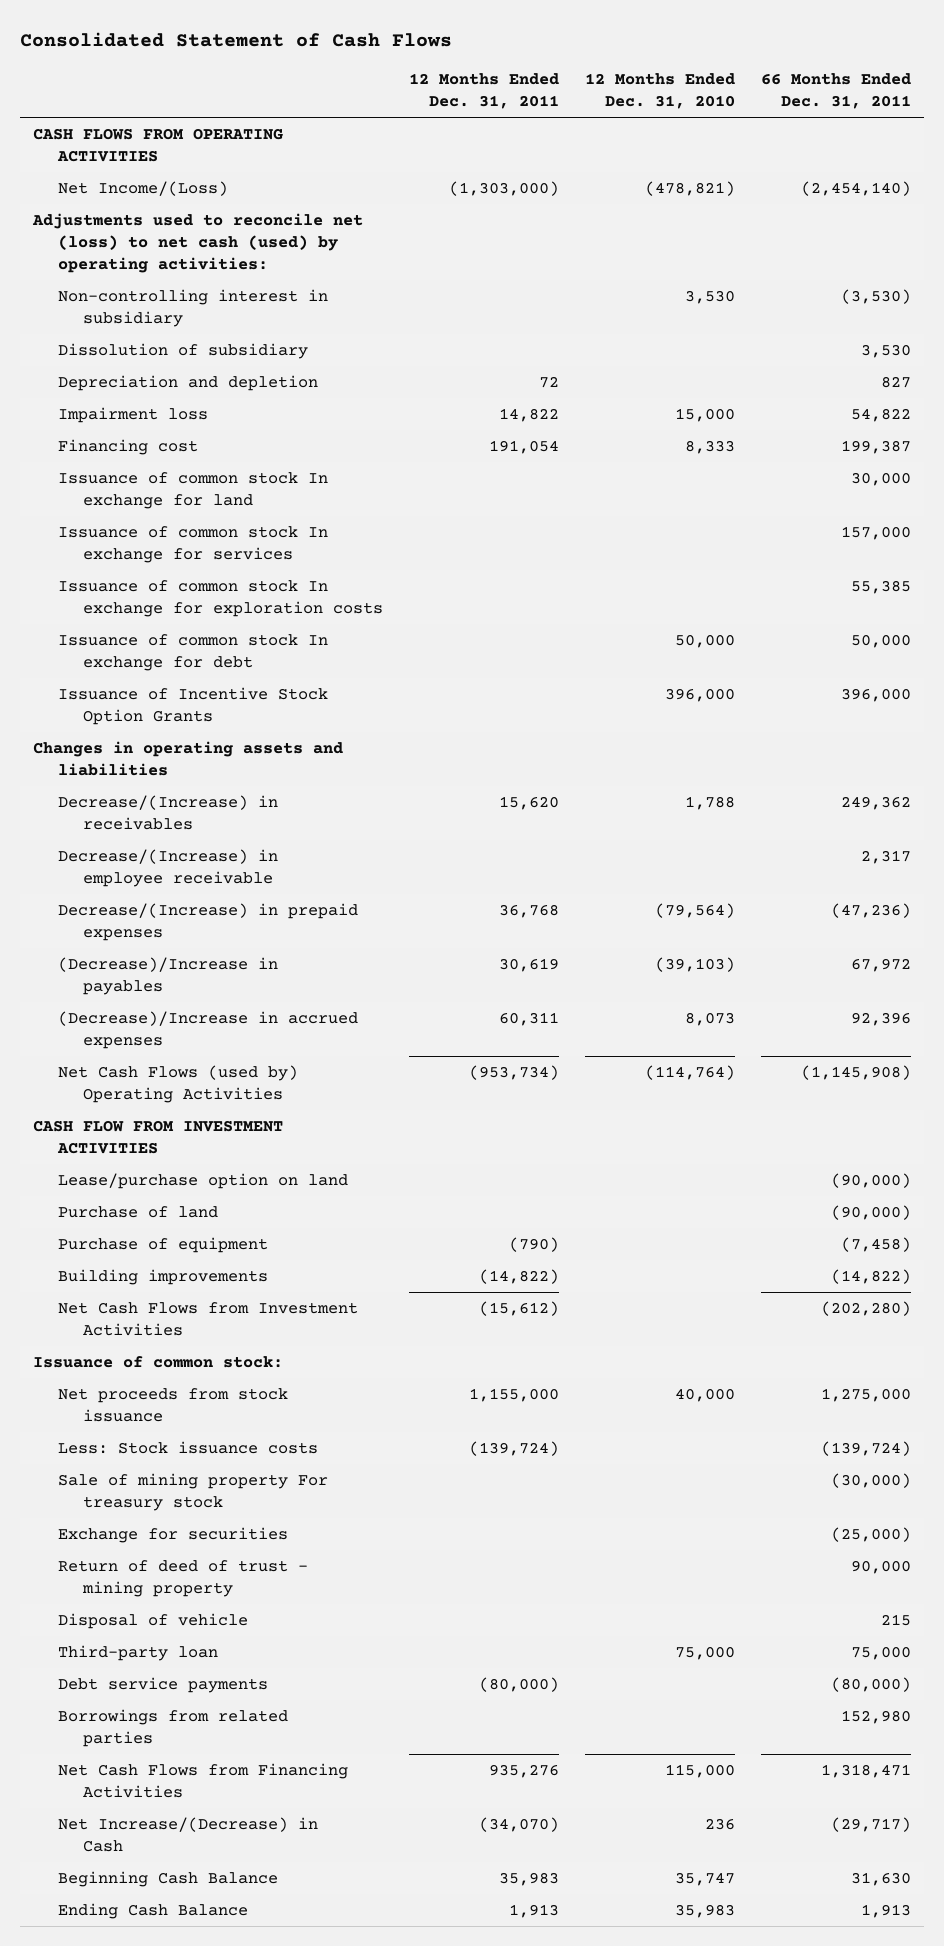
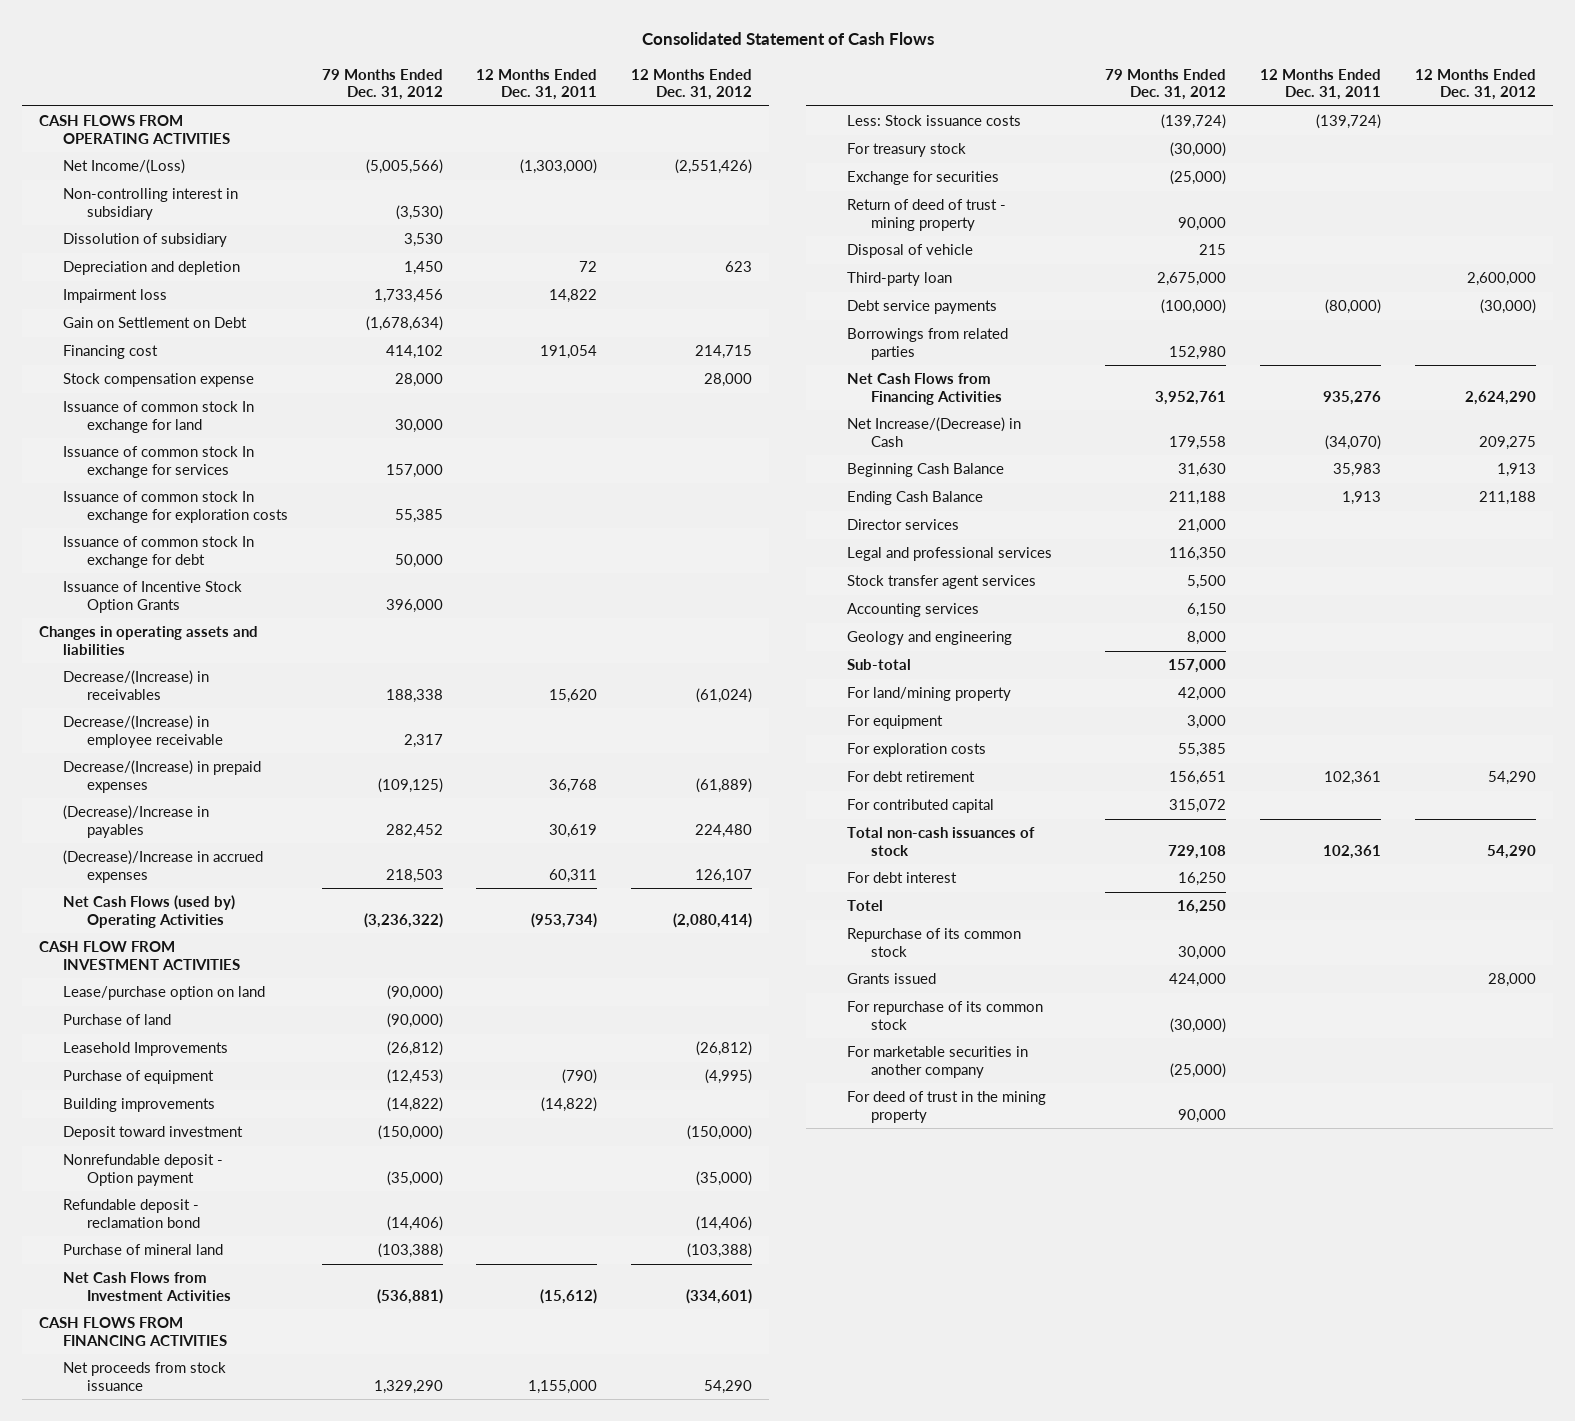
- | 12 Months Ended Dec. 31, 2011 | 12 Months Ended Dec. 31, 2010 | 66 Months Ended Dec. 31, 2011
+ | 79 Months Ended Dec. 31, 2012 | 12 Months Ended Dec. 31, 2011 | 12 Months Ended Dec. 31, 2012
- Adjustments used to reconcile net (loss) to net cash (used) by operating activities:
+ Gain on Settlement on Debt | (1,678,634) | |
+ Stock compensation expense | 28,000 | | 28,000
+ Leasehold Improvements | (26,812) | | (26,812)
+ Deposit toward investment | (150,000) | | (150,000)
+ Nonrefundable deposit - Option payment | (35,000) | | (35,000)
+ Refundable deposit - reclamation bond | (14,406) | | (14,406)
+ Purchase of mineral land | (103,388) | | (103,388)
- Issuance of common stock:
+ CASH FLOWS FROM FINANCING ACTIVITIES
- Sale of mining property For treasury stock | | | (30,000)
+ For treasury stock | (30,000) | |
+ Director services | 21,000 | |
+ Legal and professional services | 116,350 | |
+ Stock transfer agent services | 5,500 | |
+ Accounting services | 6,150 | |
+ Geology and engineering | 8,000 | |
+ Sub-total | 157,000 | |
+ For land/mining property | 42,000 | |
+ For equipment | 3,000 | |
+ For exploration costs | 55,385 | |
+ For debt retirement | 156,651 | 102,361 | 54,290
+ For contributed capital | 315,072 | |
+ Total non-cash issuances of stock | 729,108 | 102,361 | 54,290
+ For debt interest | 16,250 | |
+ Totel | 16,250 | |
+ Repurchase of its common stock | 30,000 | |
+ Grants issued | 424,000 | | 28,000
+ For repurchase of its common stock | (30,000) | |
+ For marketable securities in another company | (25,000) | |
+ For deed of trust in the mining property | 90,000 | |

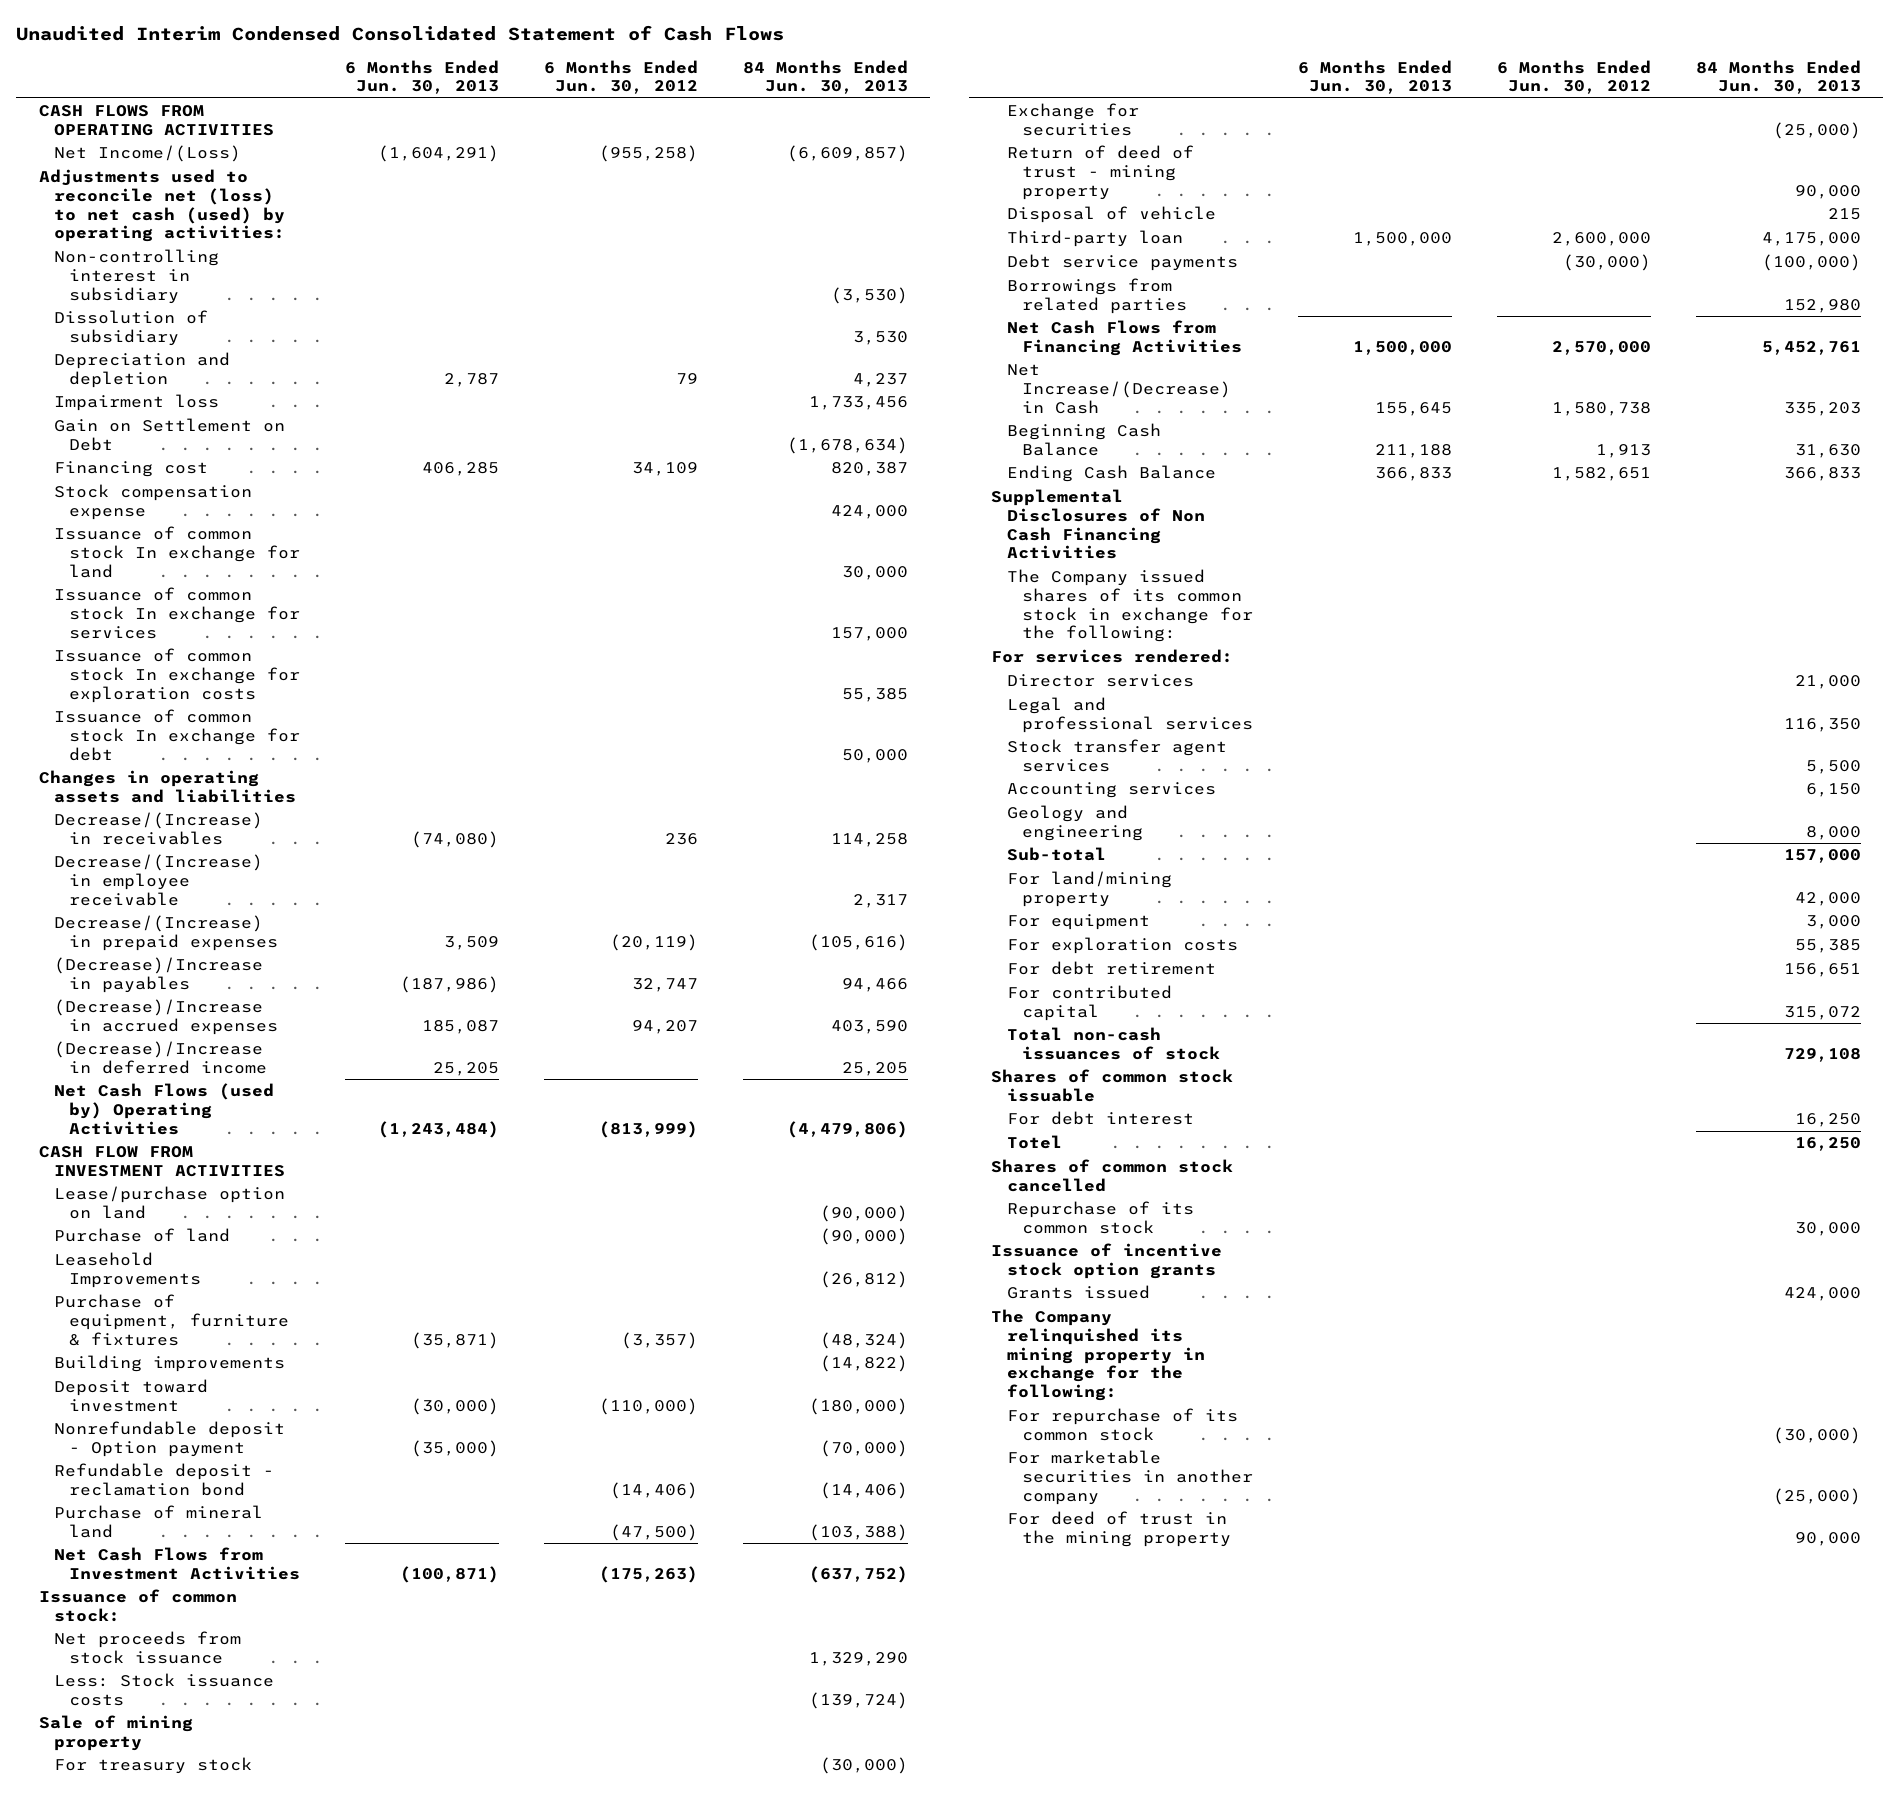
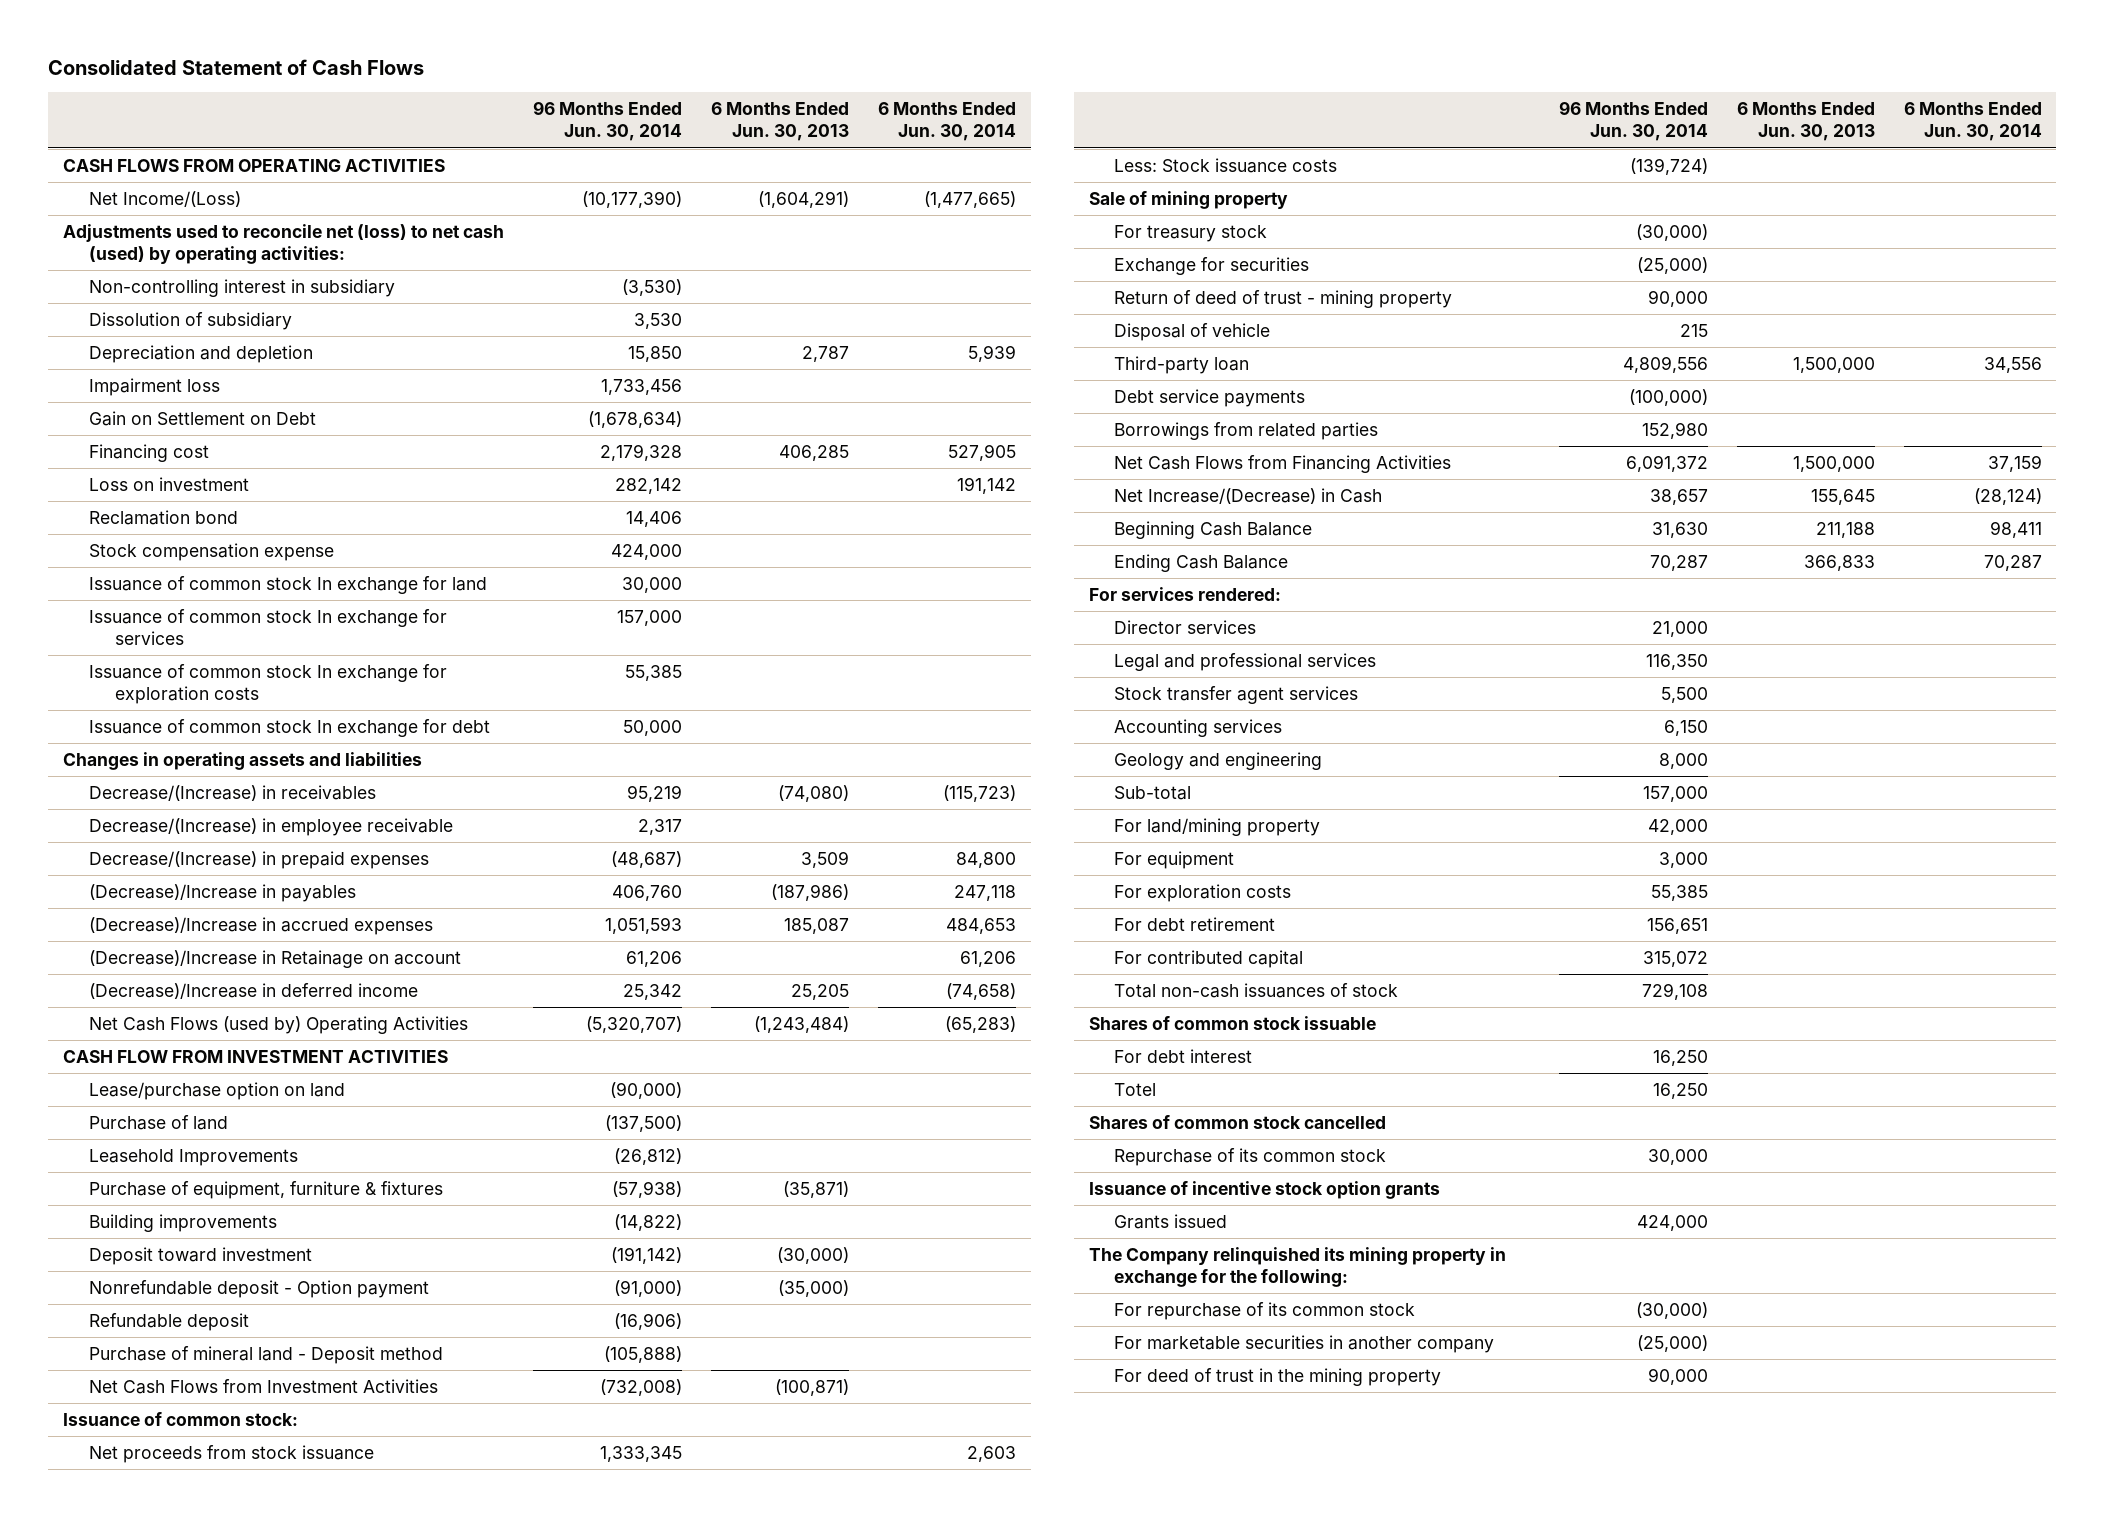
- Unaudited Interim Condensed Consolidated Statement of Cash Flows
+ Consolidated Statement of Cash Flows
- | 6 Months Ended Jun. 30, 2013 | 6 Months Ended Jun. 30, 2012 | 84 Months Ended Jun. 30, 2013
+ | 96 Months Ended Jun. 30, 2014 | 6 Months Ended Jun. 30, 2013 | 6 Months Ended Jun. 30, 2014
+ Loss on investment | 282,142 | | 191,142
+ Reclamation bond | 14,406 | |
+ (Decrease)/Increase in Retainage on account | 61,206 | | 61,206
- Refundable deposit - reclamation bond | | (14,406) | (14,406)
- Purchase of mineral land | | (47,500) | (103,388)
+ Refundable deposit | (16,906) | |
+ Purchase of mineral land - Deposit method | (105,888) | |
- Supplemental Disclosures of Non Cash Financing Activities
- The Company issued shares of its common stock in exchange for the following:

